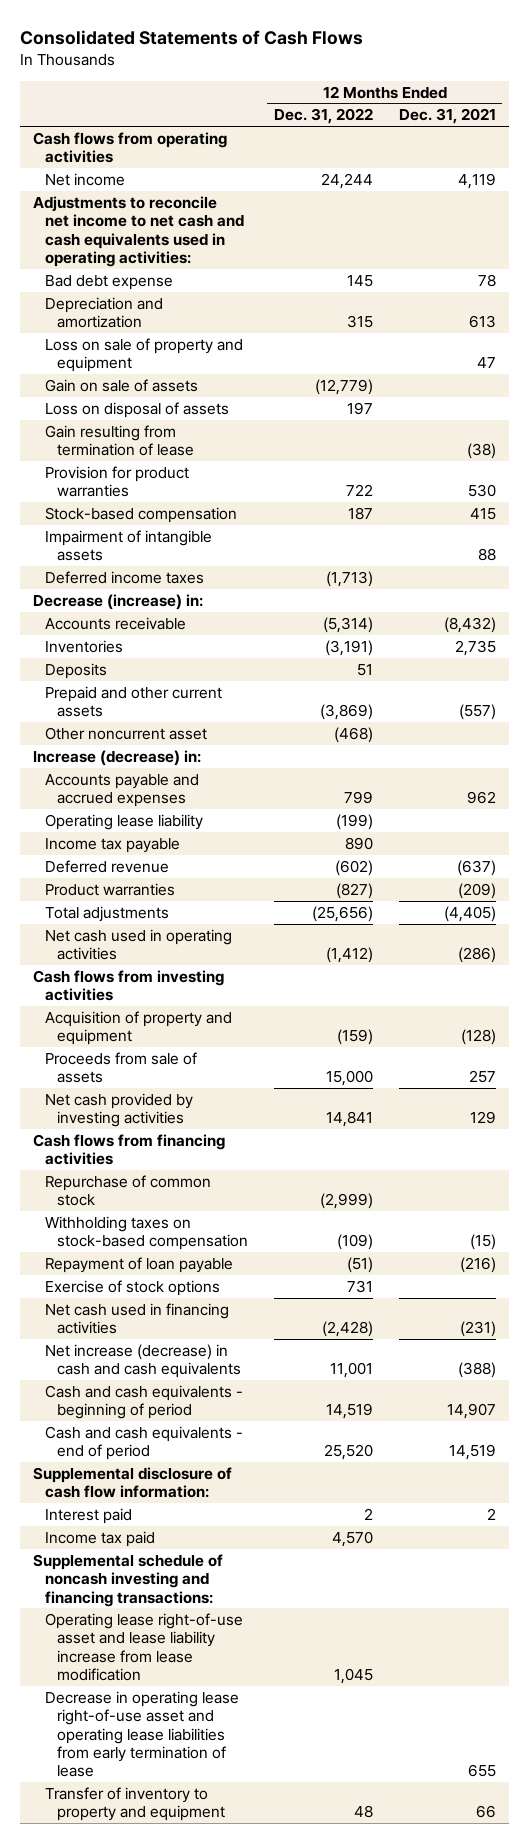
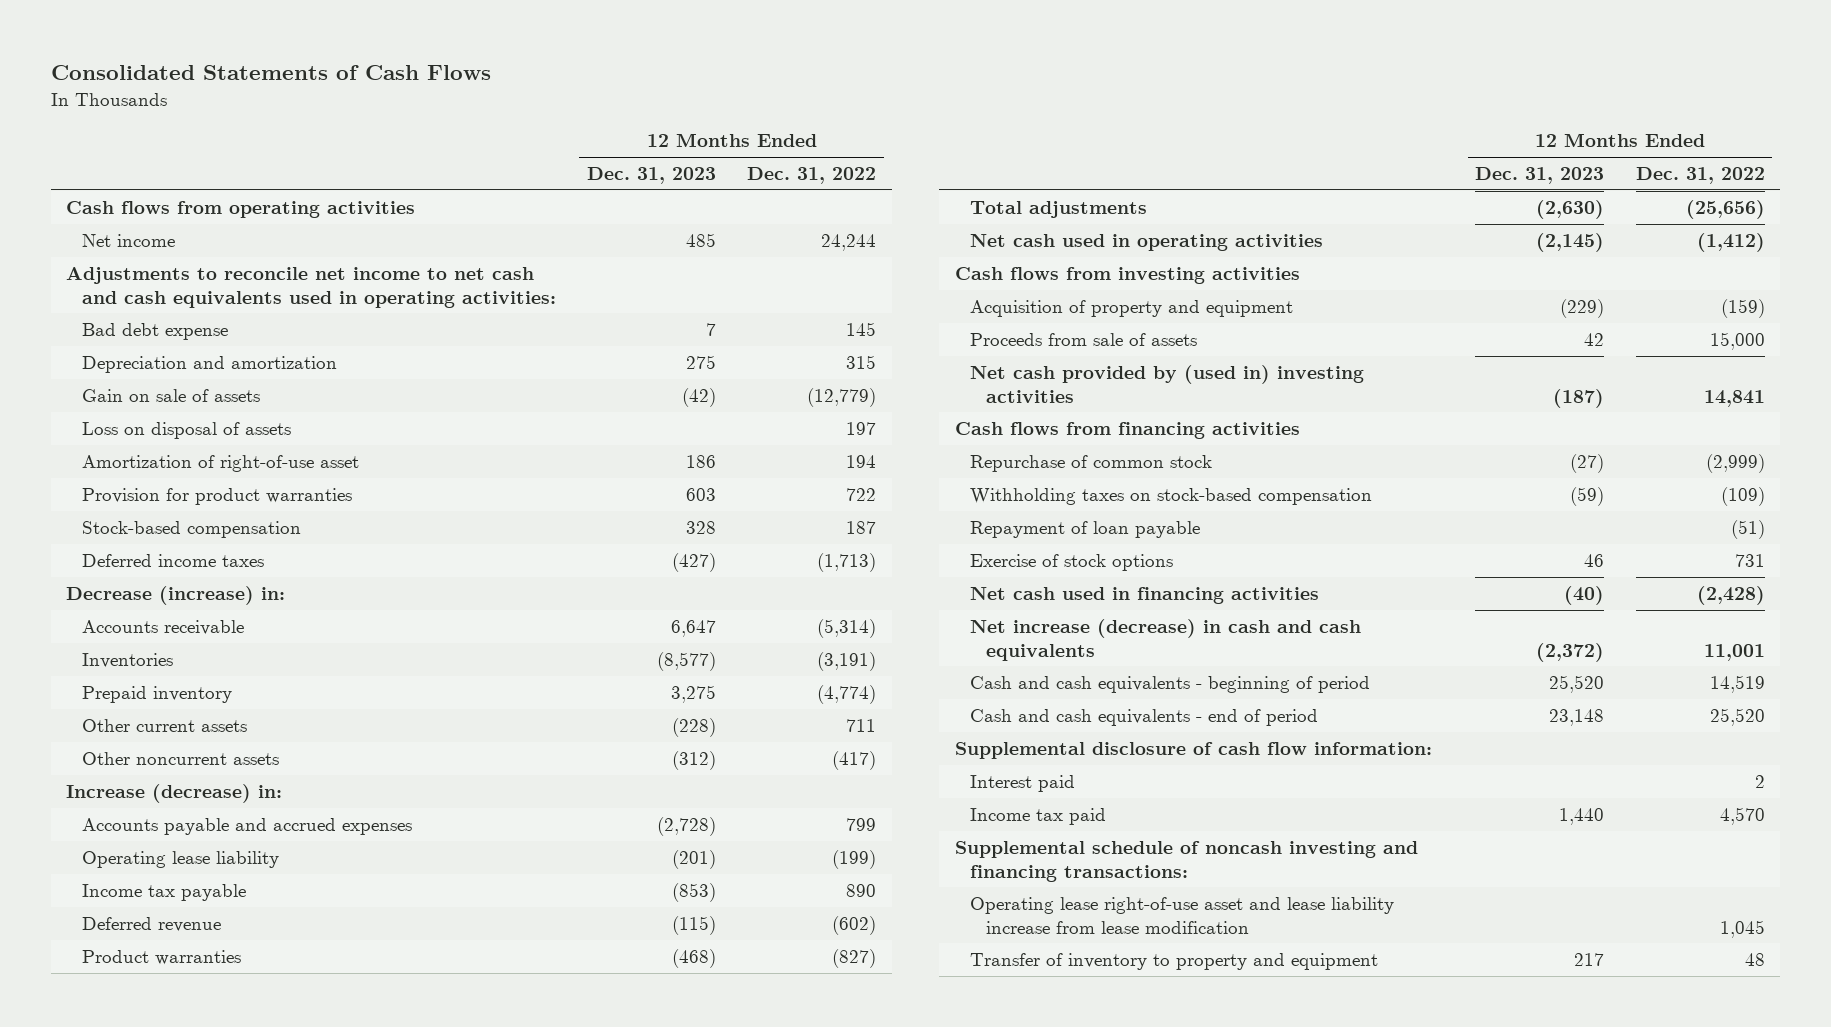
- | 12 Months Ended Dec. 31, 2022 | 12 Months Ended Dec. 31, 2021
+ | 12 Months Ended Dec. 31, 2023 | 12 Months Ended Dec. 31, 2022
- Loss on sale of property and equipment | | 47
- Gain resulting from termination of lease | | (38)
+ Amortization of right-of-use asset | 186 | 194
- Impairment of intangible assets | | 88
- Deposits | 51 |
- Prepaid and other current assets | (3,869) | (557)
- Other noncurrent asset | (468) |
+ Prepaid inventory | 3,275 | (4,774)
+ Other current assets | (228) | 711
+ Other noncurrent assets | (312) | (417)
- Net cash provided by investing activities | 14,841 | 129
+ Net cash provided by (used in) investing activities | (187) | 14,841
- Decrease in operating lease right-of-use asset and operating lease liabilities from early termination of lease | | 655

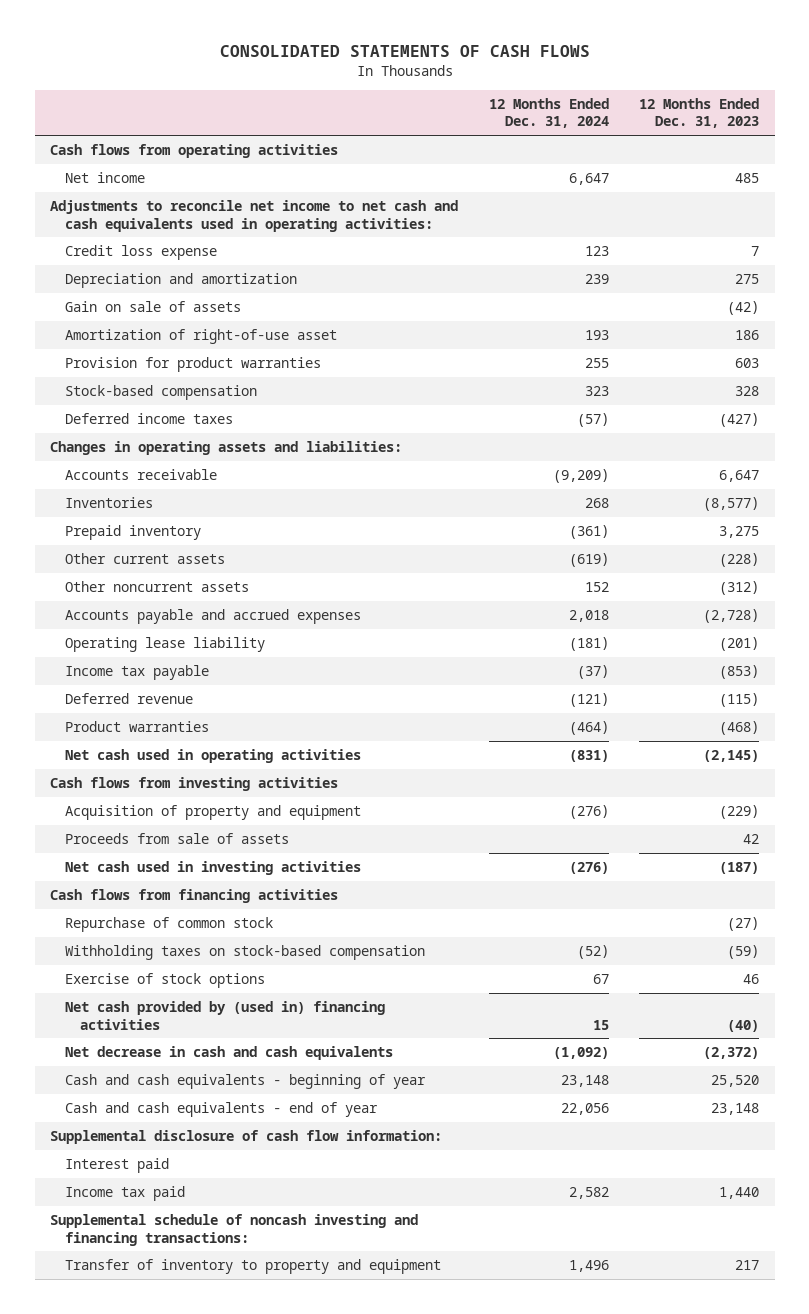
- Consolidated Statements of Cash Flows
+ CONSOLIDATED STATEMENTS OF CASH FLOWS
- | 12 Months Ended Dec. 31, 2023 | 12 Months Ended Dec. 31, 2022
+ | 12 Months Ended Dec. 31, 2024 | 12 Months Ended Dec. 31, 2023
- Bad debt expense | 7 | 145
+ Credit loss expense | 123 | 7
- Loss on disposal of assets | | 197
- Decrease (increase) in:
+ Changes in operating assets and liabilities:
- Increase (decrease) in:
- Total adjustments | (2,630) | (25,656)
- Net cash provided by (used in) investing activities | (187) | 14,841
+ Net cash used in investing activities | (276) | (187)
- Repayment of loan payable | | (51)
- Net cash used in financing activities | (40) | (2,428)
- Net increase (decrease) in cash and cash equivalents | (2,372) | 11,001
- Cash and cash equivalents - beginning of period | 25,520 | 14,519
- Cash and cash equivalents - end of period | 23,148 | 25,520
+ Net cash provided by (used in) financing activities | 15 | (40)
+ Net decrease in cash and cash equivalents | (1,092) | (2,372)
+ Cash and cash equivalents - beginning of year | 23,148 | 25,520
+ Cash and cash equivalents - end of year | 22,056 | 23,148
- Operating lease right-of-use asset and lease liability increase from lease modification | | 1,045

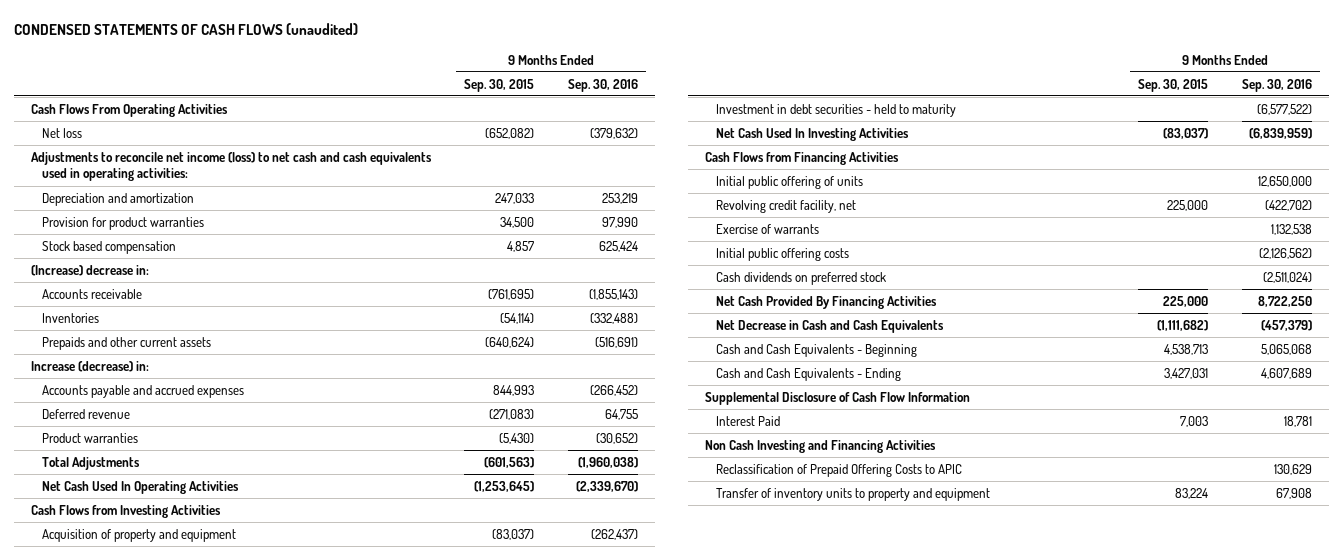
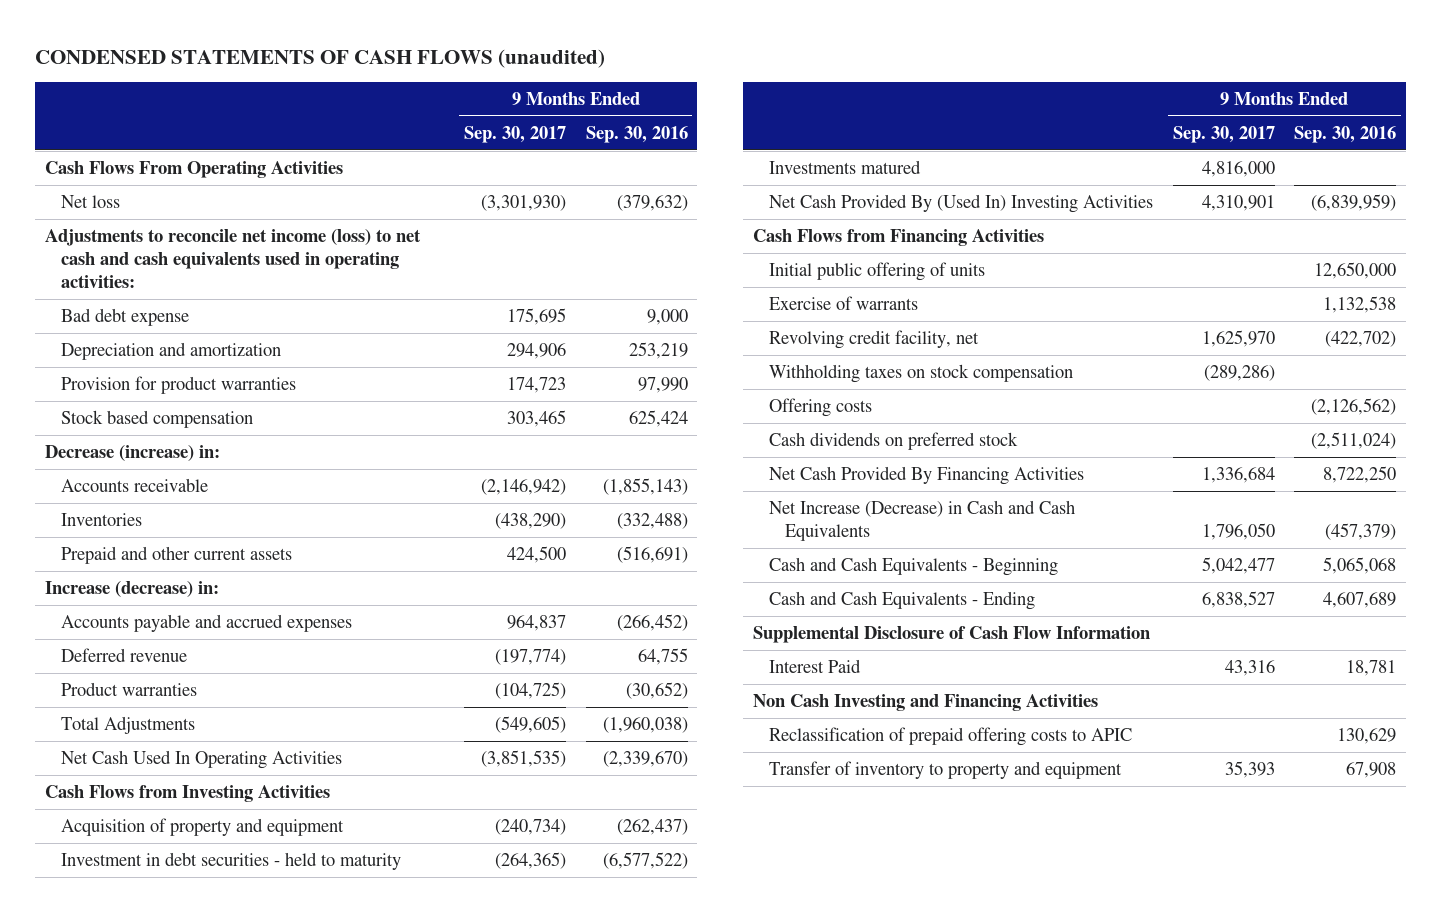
- | 9 Months Ended Sep. 30, 2015 | 9 Months Ended Sep. 30, 2016
+ | 9 Months Ended Sep. 30, 2017 | 9 Months Ended Sep. 30, 2016
+ Bad debt expense | 175,695 | 9,000
- (Increase) decrease in:
+ Decrease (increase) in:
- Prepaids and other current assets | (640,624) | (516,691)
+ Prepaid and other current assets | 424,500 | (516,691)
- Net Cash Used In Investing Activities | (83,037) | (6,839,959)
+ Investments matured | 4,816,000 |
+ Net Cash Provided By (Used In) Investing Activities | 4,310,901 | (6,839,959)
- Initial public offering costs | | (2,126,562)
moved down: Revolving credit facility, net | 1,625,970 | (422,702)
+ Withholding taxes on stock compensation | (289,286) |
+ Offering costs | | (2,126,562)
- Net Decrease in Cash and Cash Equivalents | (1,111,682) | (457,379)
+ Net Increase (Decrease) in Cash and Cash Equivalents | 1,796,050 | (457,379)
- Reclassification of Prepaid Offering Costs to APIC | | 130,629
- Transfer of inventory units to property and equipment | 83,224 | 67,908
+ Reclassification of prepaid offering costs to APIC | | 130,629
+ Transfer of inventory to property and equipment | 35,393 | 67,908

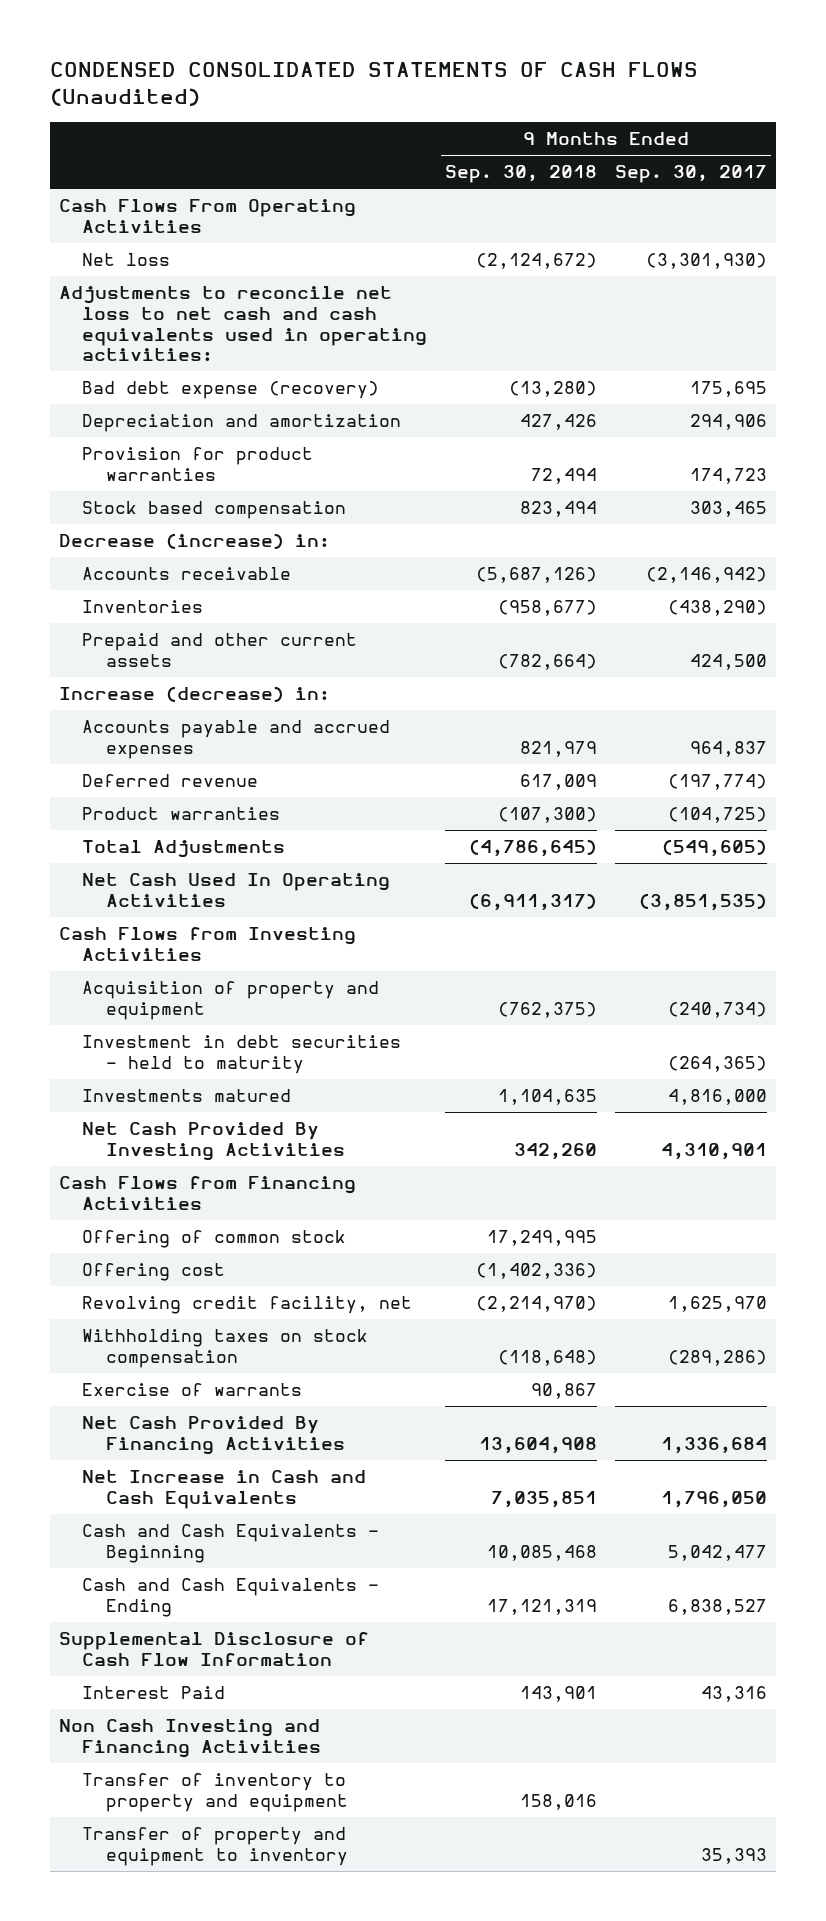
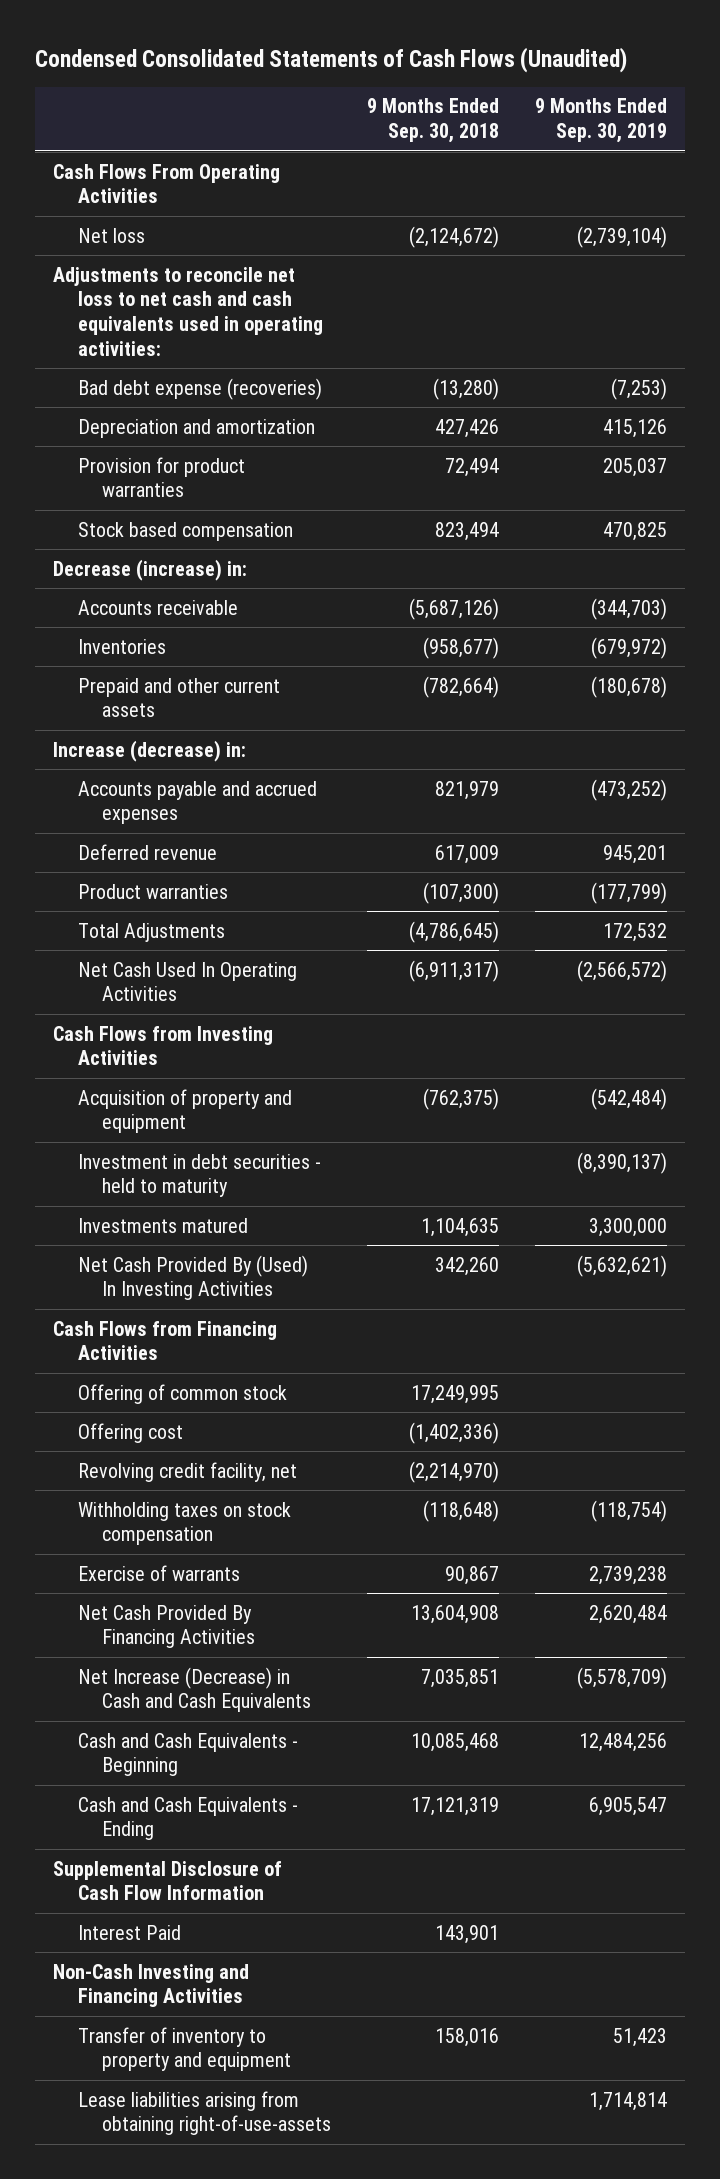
- CONDENSED CONSOLIDATED STATEMENTS OF CASH FLOWS (Unaudited)
+ Condensed Consolidated Statements of Cash Flows (Unaudited)
- | 9 Months Ended Sep. 30, 2018 | 9 Months Ended Sep. 30, 2017
+ | 9 Months Ended Sep. 30, 2018 | 9 Months Ended Sep. 30, 2019
- Bad debt expense (recovery) | (13,280) | 175,695
+ Bad debt expense (recoveries) | (13,280) | (7,253)
- Net Cash Provided By Investing Activities | 342,260 | 4,310,901
+ Net Cash Provided By (Used) In Investing Activities | 342,260 | (5,632,621)
- Net Increase in Cash and Cash Equivalents | 7,035,851 | 1,796,050
+ Net Increase (Decrease) in Cash and Cash Equivalents | 7,035,851 | (5,578,709)
- Non Cash Investing and Financing Activities
+ Non-Cash Investing and Financing Activities
- Transfer of property and equipment to inventory | | 35,393
+ Lease liabilities arising from obtaining right-of-use-assets | | 1,714,814

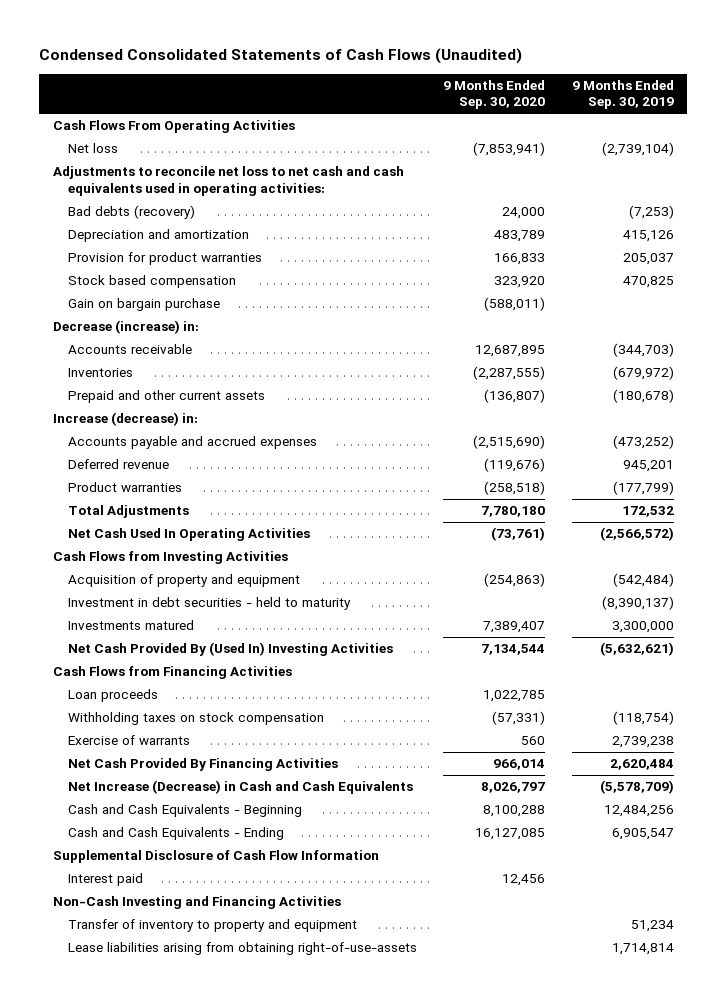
- | 9 Months Ended Sep. 30, 2018 | 9 Months Ended Sep. 30, 2019
+ | 9 Months Ended Sep. 30, 2020 | 9 Months Ended Sep. 30, 2019
- Bad debt expense (recoveries) | (13,280) | (7,253)
+ Bad debts (recovery) | 24,000 | (7,253)
+ Gain on bargain purchase | (588,011) |
- Net Cash Provided By (Used) In Investing Activities | 342,260 | (5,632,621)
+ Net Cash Provided By (Used In) Investing Activities | 7,134,544 | (5,632,621)
- Offering of common stock | 17,249,995 |
- Offering cost | (1,402,336) |
- Revolving credit facility, net | (2,214,970) |
+ Loan proceeds | 1,022,785 |
- Interest Paid | 143,901 |
+ Interest paid | 12,456 |
- Transfer of inventory to property and equipment | 158,016 | 51,423
+ Transfer of inventory to property and equipment | | 51,234

